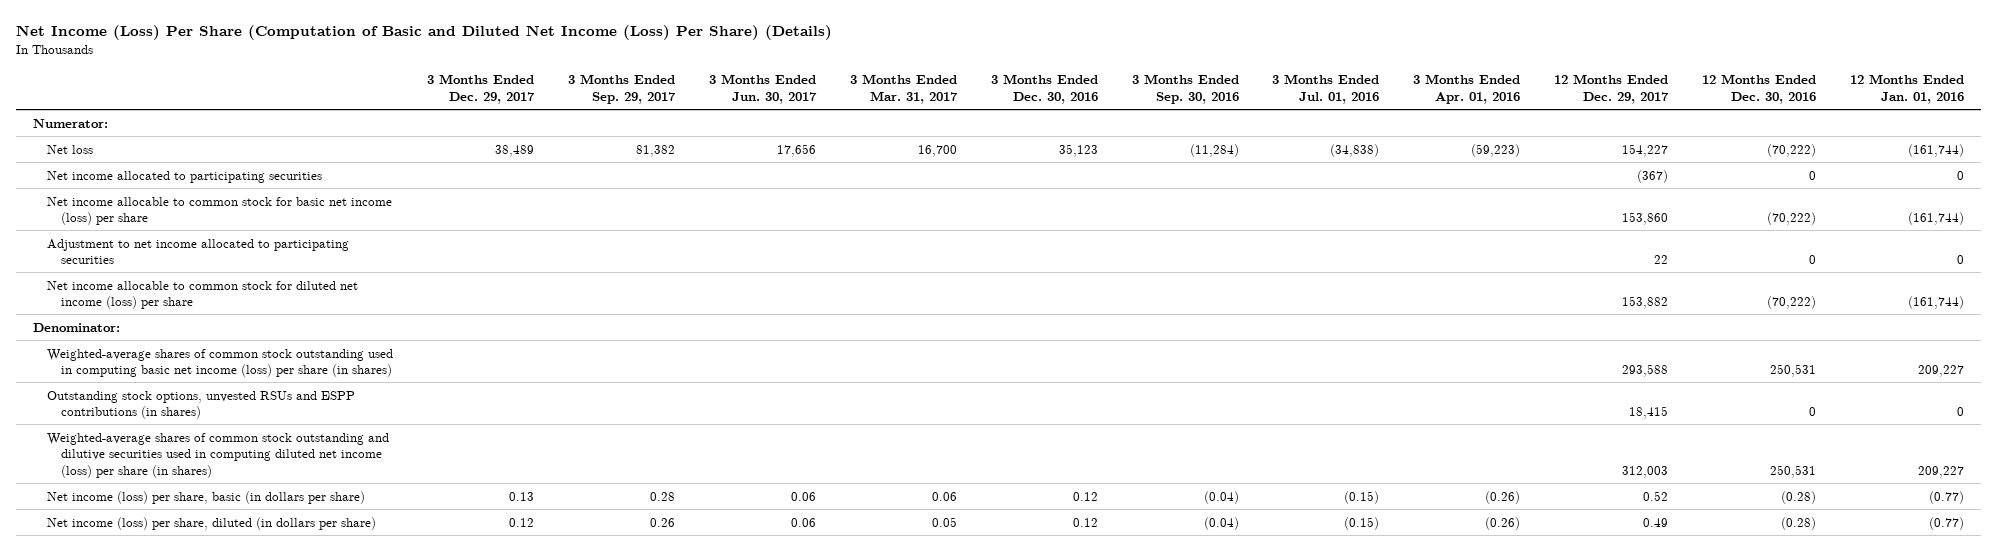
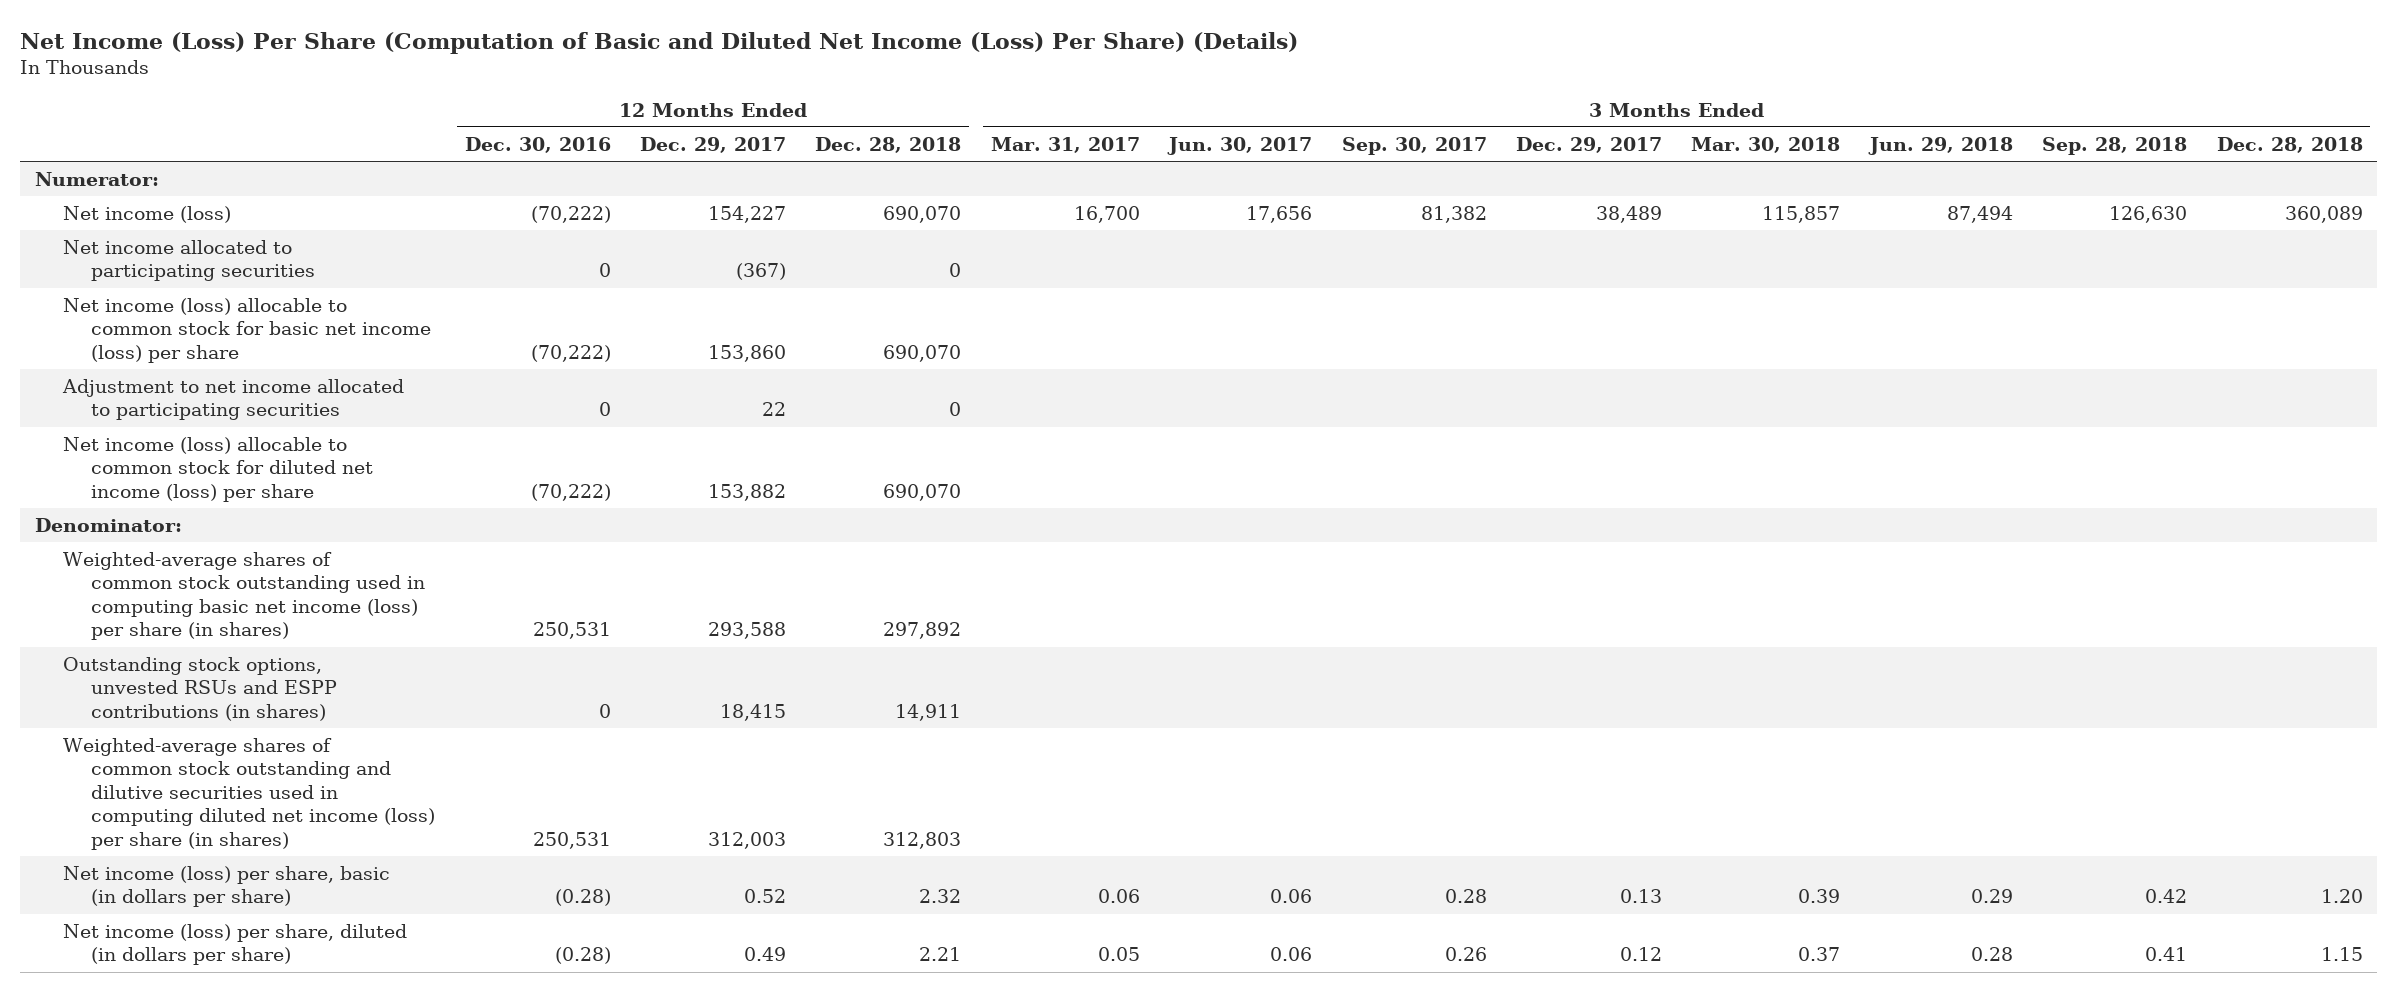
- | 3 Months Ended Dec. 29, 2017 | 3 Months Ended Sep. 29, 2017 | 3 Months Ended Jun. 30, 2017 | 3 Months Ended Mar. 31, 2017 | 3 Months Ended Dec. 30, 2016 | 3 Months Ended Sep. 30, 2016 | 3 Months Ended Jul. 01, 2016 | 3 Months Ended Apr. 01, 2016 | 12 Months Ended Dec. 29, 2017 | 12 Months Ended Dec. 30, 2016 | 12 Months Ended Jan. 01, 2016
+ | 12 Months Ended Dec. 30, 2016 | 12 Months Ended Dec. 29, 2017 | 12 Months Ended Dec. 28, 2018 | 3 Months Ended Mar. 31, 2017 | 3 Months Ended Jun. 30, 2017 | 3 Months Ended Sep. 30, 2017 | 3 Months Ended Dec. 29, 2017 | 3 Months Ended Mar. 30, 2018 | 3 Months Ended Jun. 29, 2018 | 3 Months Ended Sep. 28, 2018 | 3 Months Ended Dec. 28, 2018
- Net loss | 38,489 | 81,382 | 17,656 | 16,700 | 35,123 | (11,284) | (34,838) | (59,223) | 154,227 | (70,222) | (161,744)
+ Net income (loss) | (70,222) | 154,227 | 690,070 | 16,700 | 17,656 | 81,382 | 38,489 | 115,857 | 87,494 | 126,630 | 360,089
- Net income allocable to common stock for basic net income (loss) per share | | | | | | | | | 153,860 | (70,222) | (161,744)
+ Net income (loss) allocable to common stock for basic net income (loss) per share | (70,222) | 153,860 | 690,070 | | | | | | | |
- Net income allocable to common stock for diluted net income (loss) per share | | | | | | | | | 153,882 | (70,222) | (161,744)
+ Net income (loss) allocable to common stock for diluted net income (loss) per share | (70,222) | 153,882 | 690,070 | | | | | | | |

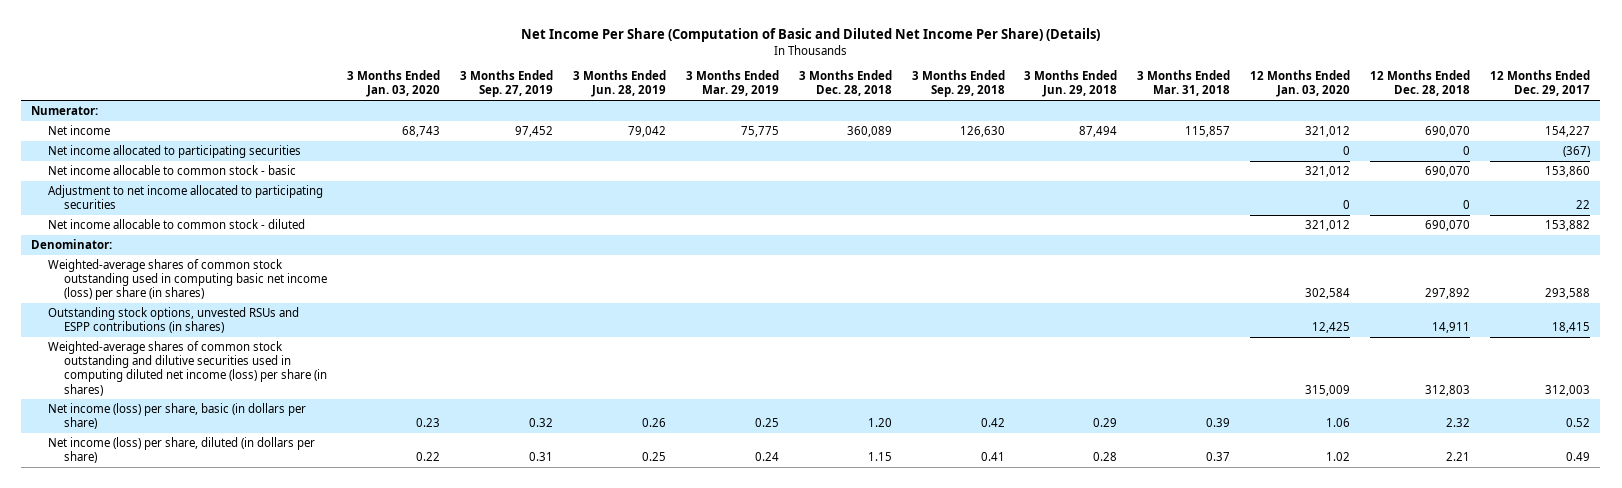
- Net Income (Loss) Per Share (Computation of Basic and Diluted Net Income (Loss) Per Share) (Details)
+ Net Income Per Share (Computation of Basic and Diluted Net Income Per Share) (Details)
- | 12 Months Ended Dec. 30, 2016 | 12 Months Ended Dec. 29, 2017 | 12 Months Ended Dec. 28, 2018 | 3 Months Ended Mar. 31, 2017 | 3 Months Ended Jun. 30, 2017 | 3 Months Ended Sep. 30, 2017 | 3 Months Ended Dec. 29, 2017 | 3 Months Ended Mar. 30, 2018 | 3 Months Ended Jun. 29, 2018 | 3 Months Ended Sep. 28, 2018 | 3 Months Ended Dec. 28, 2018
+ | 3 Months Ended Jan. 03, 2020 | 3 Months Ended Sep. 27, 2019 | 3 Months Ended Jun. 28, 2019 | 3 Months Ended Mar. 29, 2019 | 3 Months Ended Dec. 28, 2018 | 3 Months Ended Sep. 29, 2018 | 3 Months Ended Jun. 29, 2018 | 3 Months Ended Mar. 31, 2018 | 12 Months Ended Jan. 03, 2020 | 12 Months Ended Dec. 28, 2018 | 12 Months Ended Dec. 29, 2017
- Net income (loss) | (70,222) | 154,227 | 690,070 | 16,700 | 17,656 | 81,382 | 38,489 | 115,857 | 87,494 | 126,630 | 360,089
+ Net income | 68,743 | 97,452 | 79,042 | 75,775 | 360,089 | 126,630 | 87,494 | 115,857 | 321,012 | 690,070 | 154,227
- Net income (loss) allocable to common stock for basic net income (loss) per share | (70,222) | 153,860 | 690,070 | | | | | | | |
+ Net income allocable to common stock - basic | | | | | | | | | 321,012 | 690,070 | 153,860
- Net income (loss) allocable to common stock for diluted net income (loss) per share | (70,222) | 153,882 | 690,070 | | | | | | | |
+ Net income allocable to common stock - diluted | | | | | | | | | 321,012 | 690,070 | 153,882

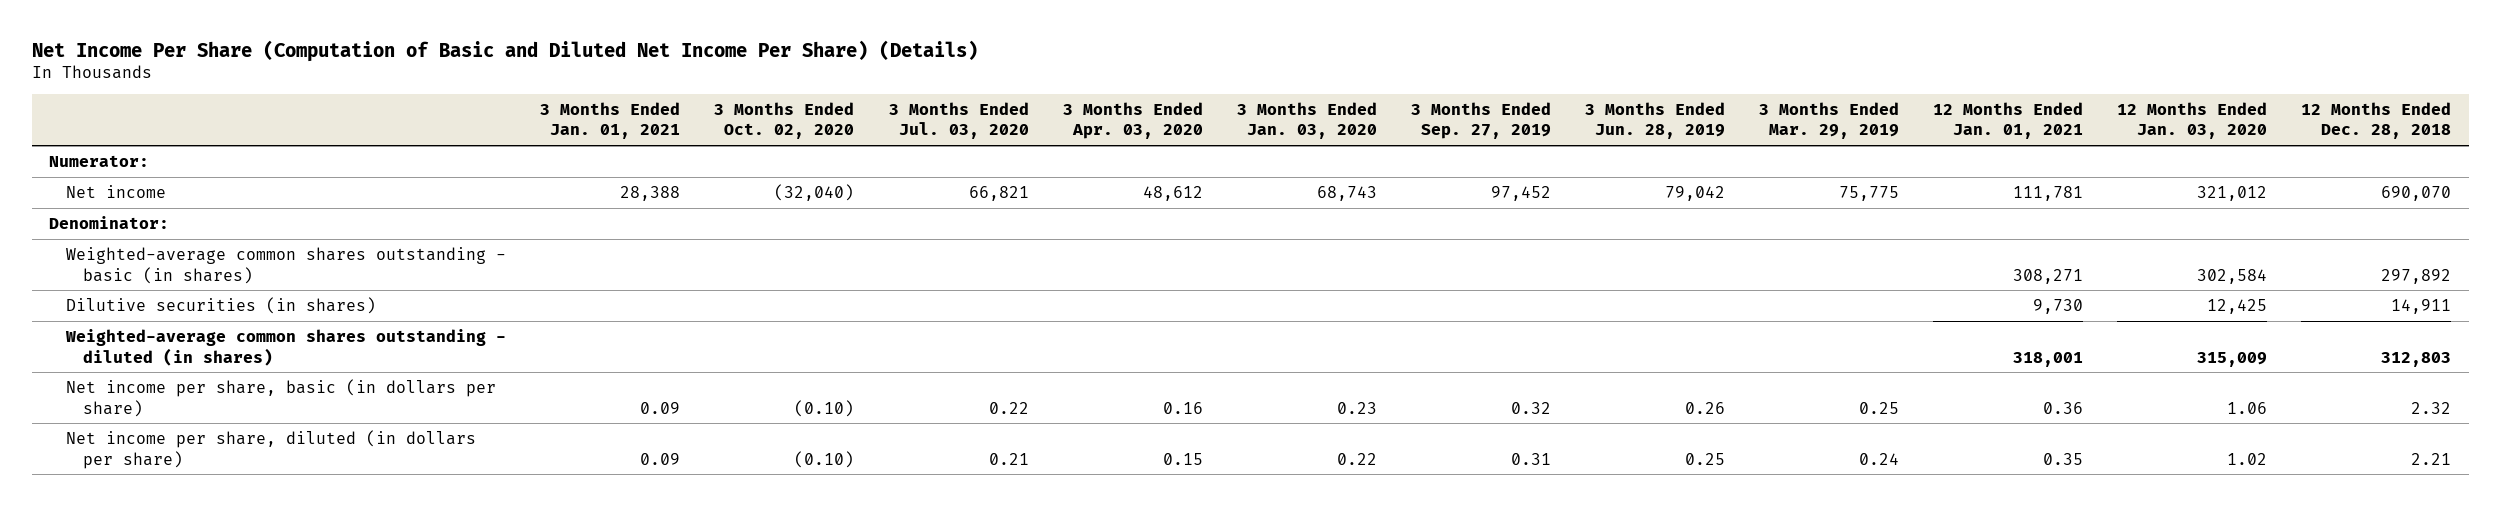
- | 3 Months Ended Jan. 03, 2020 | 3 Months Ended Sep. 27, 2019 | 3 Months Ended Jun. 28, 2019 | 3 Months Ended Mar. 29, 2019 | 3 Months Ended Dec. 28, 2018 | 3 Months Ended Sep. 29, 2018 | 3 Months Ended Jun. 29, 2018 | 3 Months Ended Mar. 31, 2018 | 12 Months Ended Jan. 03, 2020 | 12 Months Ended Dec. 28, 2018 | 12 Months Ended Dec. 29, 2017
+ | 3 Months Ended Jan. 01, 2021 | 3 Months Ended Oct. 02, 2020 | 3 Months Ended Jul. 03, 2020 | 3 Months Ended Apr. 03, 2020 | 3 Months Ended Jan. 03, 2020 | 3 Months Ended Sep. 27, 2019 | 3 Months Ended Jun. 28, 2019 | 3 Months Ended Mar. 29, 2019 | 12 Months Ended Jan. 01, 2021 | 12 Months Ended Jan. 03, 2020 | 12 Months Ended Dec. 28, 2018
- Net income allocated to participating securities | | | | | | | | | 0 | 0 | (367)
- Net income allocable to common stock - basic | | | | | | | | | 321,012 | 690,070 | 153,860
- Adjustment to net income allocated to participating securities | | | | | | | | | 0 | 0 | 22
- Net income allocable to common stock - diluted | | | | | | | | | 321,012 | 690,070 | 153,882
- Weighted-average shares of common stock outstanding used in computing basic net income (loss) per share (in shares) | | | | | | | | | 302,584 | 297,892 | 293,588
- Outstanding stock options, unvested RSUs and ESPP contributions (in shares) | | | | | | | | | 12,425 | 14,911 | 18,415
- Weighted-average shares of common stock outstanding and dilutive securities used in computing diluted net income (loss) per share (in shares) | | | | | | | | | 315,009 | 312,803 | 312,003
- Net income (loss) per share, basic (in dollars per share) | 0.23 | 0.32 | 0.26 | 0.25 | 1.20 | 0.42 | 0.29 | 0.39 | 1.06 | 2.32 | 0.52
- Net income (loss) per share, diluted (in dollars per share) | 0.22 | 0.31 | 0.25 | 0.24 | 1.15 | 0.41 | 0.28 | 0.37 | 1.02 | 2.21 | 0.49
+ Weighted-average common shares outstanding - basic (in shares) | | | | | | | | | 308,271 | 302,584 | 297,892
+ Dilutive securities (in shares) | | | | | | | | | 9,730 | 12,425 | 14,911
+ Weighted-average common shares outstanding - diluted (in shares) | | | | | | | | | 318,001 | 315,009 | 312,803
+ Net income per share, basic (in dollars per share) | 0.09 | (0.10) | 0.22 | 0.16 | 0.23 | 0.32 | 0.26 | 0.25 | 0.36 | 1.06 | 2.32
+ Net income per share, diluted (in dollars per share) | 0.09 | (0.10) | 0.21 | 0.15 | 0.22 | 0.31 | 0.25 | 0.24 | 0.35 | 1.02 | 2.21

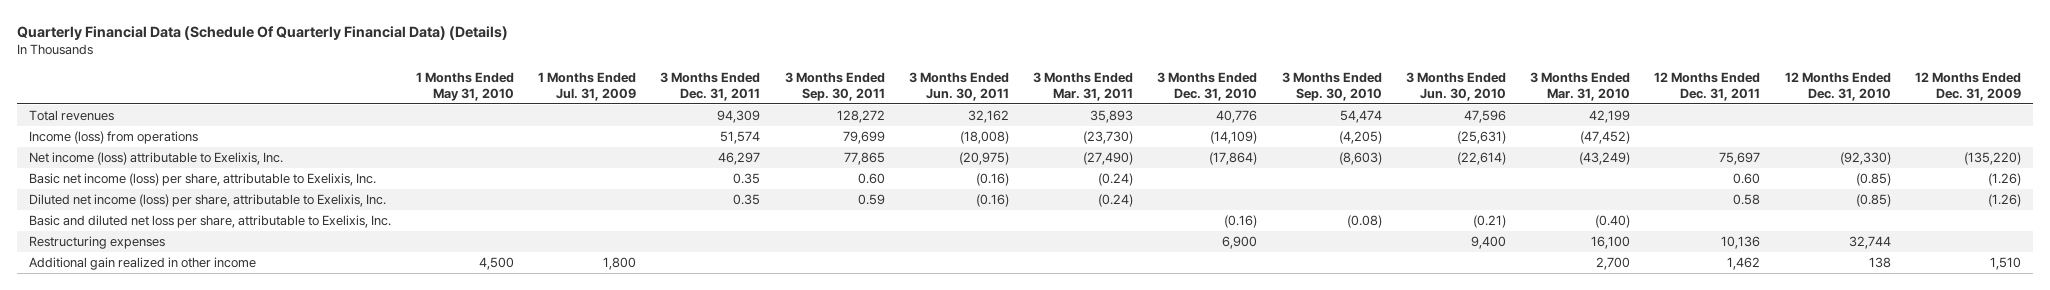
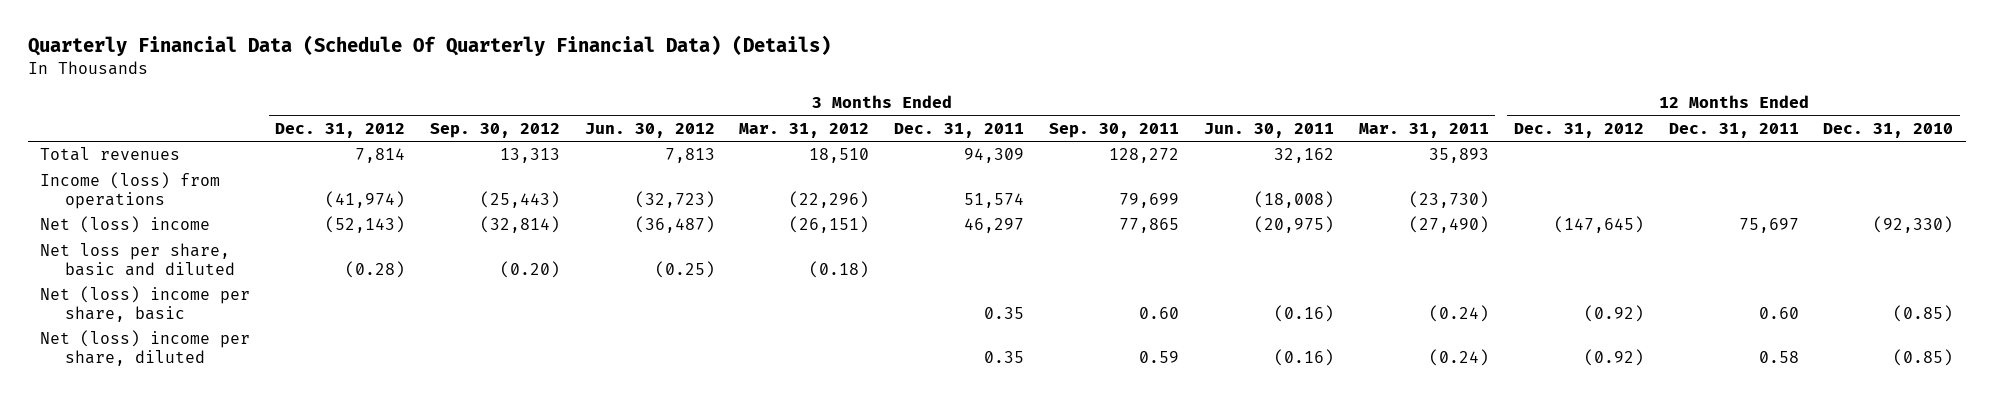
- | 1 Months Ended May 31, 2010 | 1 Months Ended Jul. 31, 2009 | 3 Months Ended Dec. 31, 2011 | 3 Months Ended Sep. 30, 2011 | 3 Months Ended Jun. 30, 2011 | 3 Months Ended Mar. 31, 2011 | 3 Months Ended Dec. 31, 2010 | 3 Months Ended Sep. 30, 2010 | 3 Months Ended Jun. 30, 2010 | 3 Months Ended Mar. 31, 2010 | 12 Months Ended Dec. 31, 2011 | 12 Months Ended Dec. 31, 2010 | 12 Months Ended Dec. 31, 2009
+ | 3 Months Ended Dec. 31, 2012 | 3 Months Ended Sep. 30, 2012 | 3 Months Ended Jun. 30, 2012 | 3 Months Ended Mar. 31, 2012 | 3 Months Ended Dec. 31, 2011 | 3 Months Ended Sep. 30, 2011 | 3 Months Ended Jun. 30, 2011 | 3 Months Ended Mar. 31, 2011 | 12 Months Ended Dec. 31, 2012 | 12 Months Ended Dec. 31, 2011 | 12 Months Ended Dec. 31, 2010
- Net income (loss) attributable to Exelixis, Inc. | | | 46,297 | 77,865 | (20,975) | (27,490) | (17,864) | (8,603) | (22,614) | (43,249) | 75,697 | (92,330) | (135,220)
- Basic net income (loss) per share, attributable to Exelixis, Inc. | | | 0.35 | 0.60 | (0.16) | (0.24) | | | | | 0.60 | (0.85) | (1.26)
- Diluted net income (loss) per share, attributable to Exelixis, Inc. | | | 0.35 | 0.59 | (0.16) | (0.24) | | | | | 0.58 | (0.85) | (1.26)
- Basic and diluted net loss per share, attributable to Exelixis, Inc. | | | | | | | (0.16) | (0.08) | (0.21) | (0.40) | | |
- Restructuring expenses | | | | | | | 6,900 | | 9,400 | 16,100 | 10,136 | 32,744 |
- Additional gain realized in other income | 4,500 | 1,800 | | | | | | | | 2,700 | 1,462 | 138 | 1,510
+ Net (loss) income | (52,143) | (32,814) | (36,487) | (26,151) | 46,297 | 77,865 | (20,975) | (27,490) | (147,645) | 75,697 | (92,330)
+ Net loss per share, basic and diluted | (0.28) | (0.20) | (0.25) | (0.18) | | | | | | |
+ Net (loss) income per share, basic | | | | | 0.35 | 0.60 | (0.16) | (0.24) | (0.92) | 0.60 | (0.85)
+ Net (loss) income per share, diluted | | | | | 0.35 | 0.59 | (0.16) | (0.24) | (0.92) | 0.58 | (0.85)

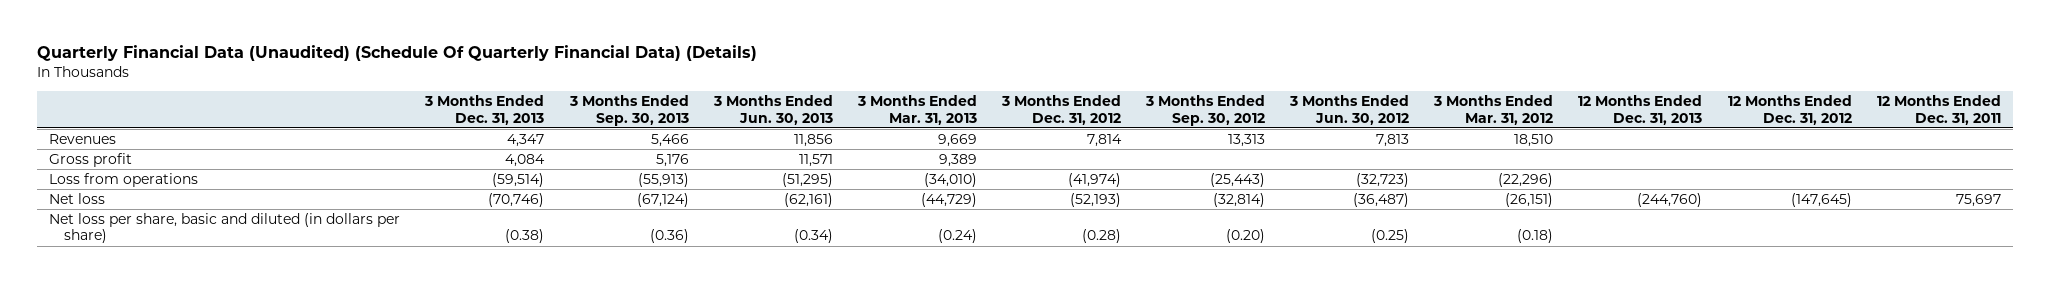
- Quarterly Financial Data (Schedule Of Quarterly Financial Data) (Details)
+ Quarterly Financial Data (Unaudited) (Schedule Of Quarterly Financial Data) (Details)
- | 3 Months Ended Dec. 31, 2012 | 3 Months Ended Sep. 30, 2012 | 3 Months Ended Jun. 30, 2012 | 3 Months Ended Mar. 31, 2012 | 3 Months Ended Dec. 31, 2011 | 3 Months Ended Sep. 30, 2011 | 3 Months Ended Jun. 30, 2011 | 3 Months Ended Mar. 31, 2011 | 12 Months Ended Dec. 31, 2012 | 12 Months Ended Dec. 31, 2011 | 12 Months Ended Dec. 31, 2010
+ | 3 Months Ended Dec. 31, 2013 | 3 Months Ended Sep. 30, 2013 | 3 Months Ended Jun. 30, 2013 | 3 Months Ended Mar. 31, 2013 | 3 Months Ended Dec. 31, 2012 | 3 Months Ended Sep. 30, 2012 | 3 Months Ended Jun. 30, 2012 | 3 Months Ended Mar. 31, 2012 | 12 Months Ended Dec. 31, 2013 | 12 Months Ended Dec. 31, 2012 | 12 Months Ended Dec. 31, 2011
- Total revenues | 7,814 | 13,313 | 7,813 | 18,510 | 94,309 | 128,272 | 32,162 | 35,893 | | |
- Income (loss) from operations | (41,974) | (25,443) | (32,723) | (22,296) | 51,574 | 79,699 | (18,008) | (23,730) | | |
- Net (loss) income | (52,143) | (32,814) | (36,487) | (26,151) | 46,297 | 77,865 | (20,975) | (27,490) | (147,645) | 75,697 | (92,330)
- Net loss per share, basic and diluted | (0.28) | (0.20) | (0.25) | (0.18) | | | | | | |
- Net (loss) income per share, basic | | | | | 0.35 | 0.60 | (0.16) | (0.24) | (0.92) | 0.60 | (0.85)
- Net (loss) income per share, diluted | | | | | 0.35 | 0.59 | (0.16) | (0.24) | (0.92) | 0.58 | (0.85)
+ Revenues | 4,347 | 5,466 | 11,856 | 9,669 | 7,814 | 13,313 | 7,813 | 18,510 | | |
+ Gross profit | 4,084 | 5,176 | 11,571 | 9,389 | | | | | | |
+ Loss from operations | (59,514) | (55,913) | (51,295) | (34,010) | (41,974) | (25,443) | (32,723) | (22,296) | | |
+ Net loss | (70,746) | (67,124) | (62,161) | (44,729) | (52,193) | (32,814) | (36,487) | (26,151) | (244,760) | (147,645) | 75,697
+ Net loss per share, basic and diluted (in dollars per share) | (0.38) | (0.36) | (0.34) | (0.24) | (0.28) | (0.20) | (0.25) | (0.18) | | |

